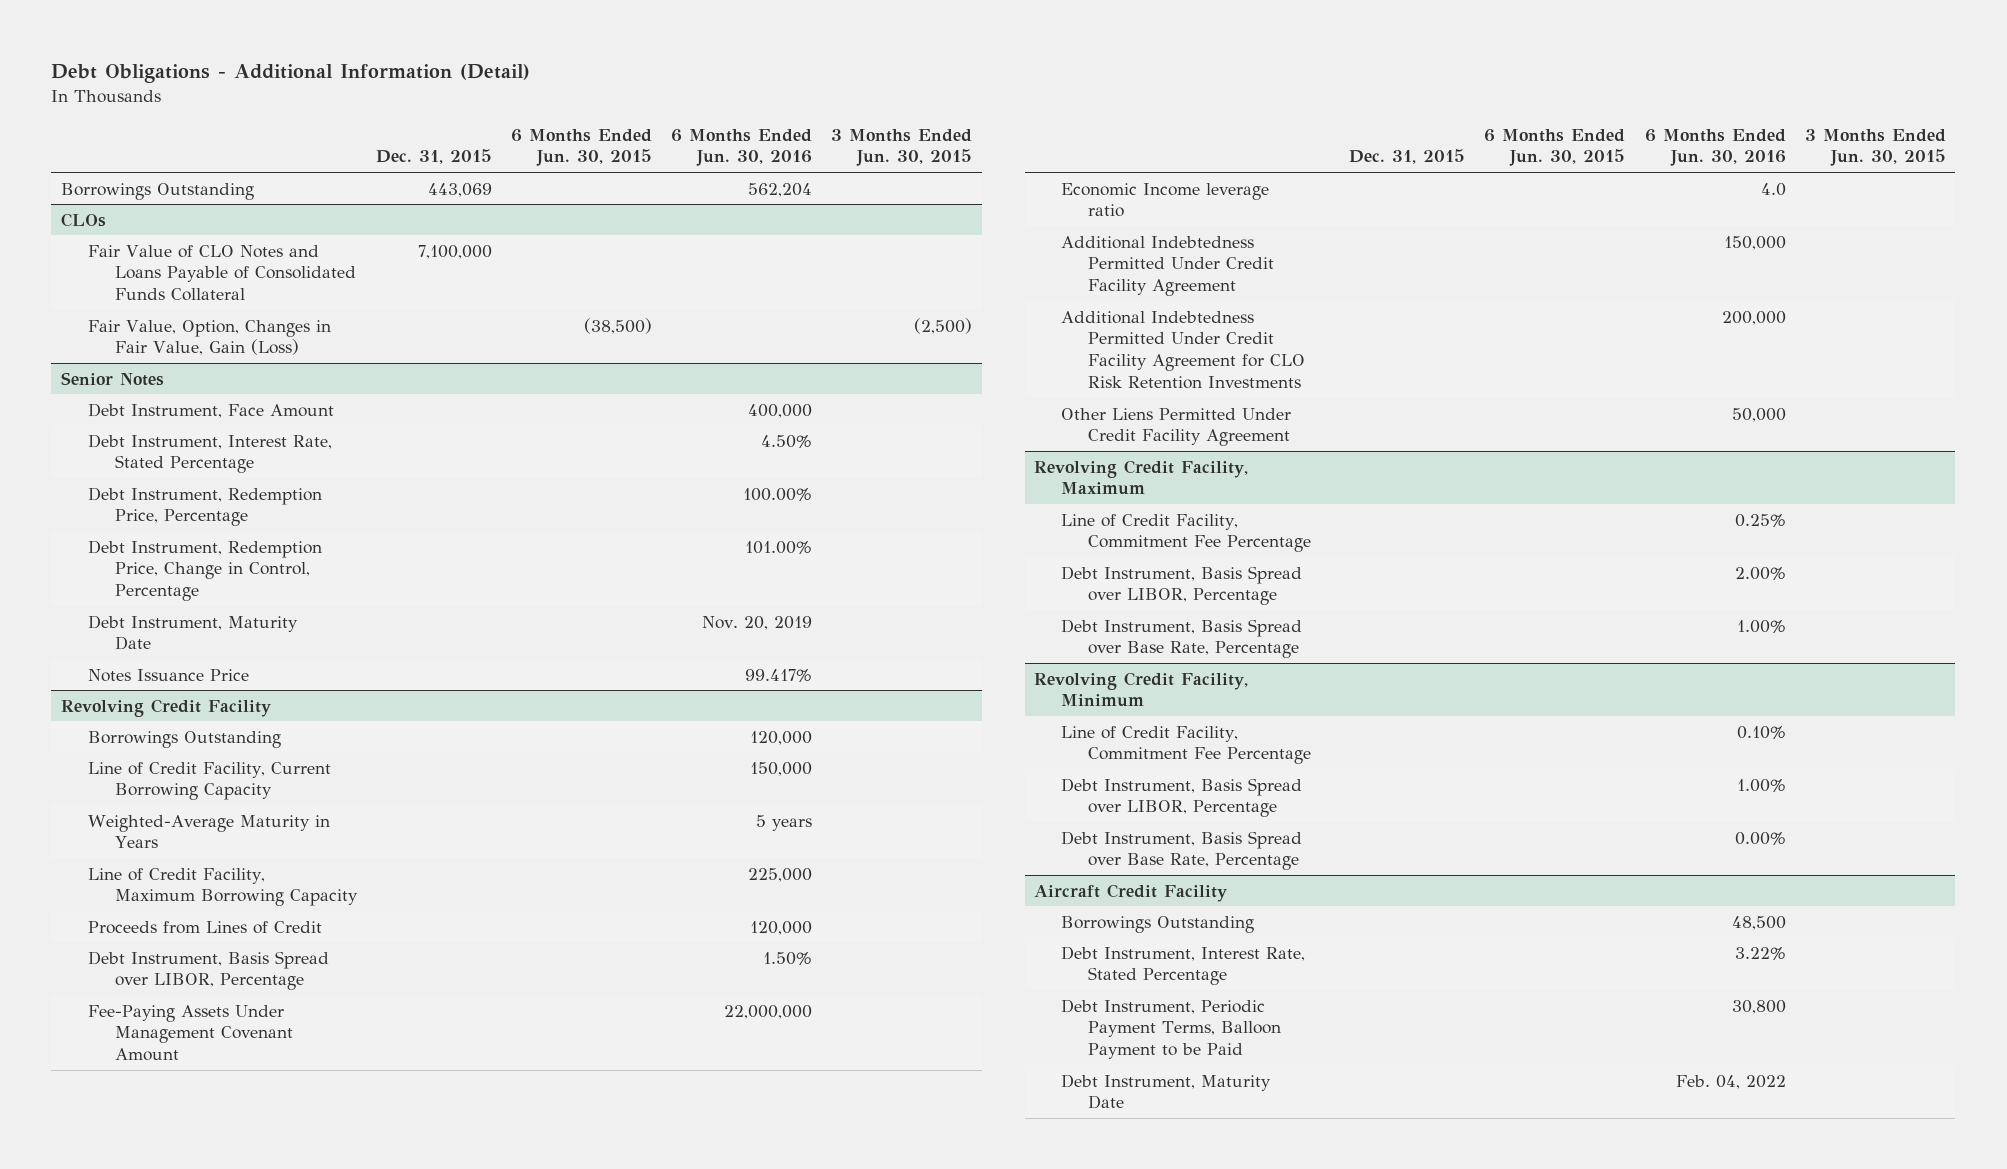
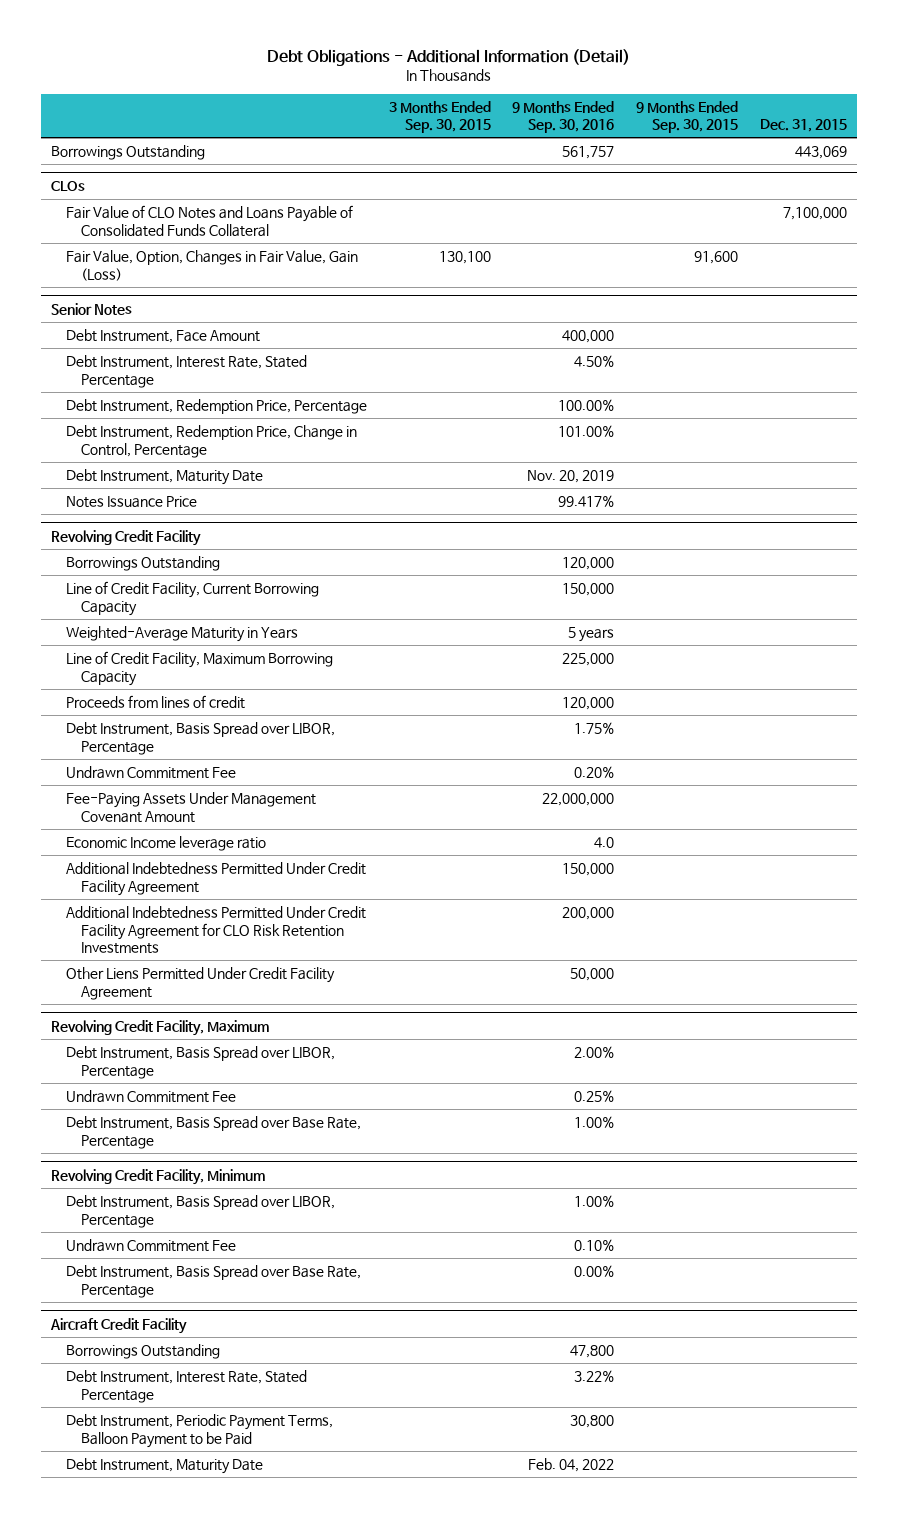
- | Dec. 31, 2015 | 6 Months Ended Jun. 30, 2015 | 6 Months Ended Jun. 30, 2016 | 3 Months Ended Jun. 30, 2015
+ | 3 Months Ended Sep. 30, 2015 | 9 Months Ended Sep. 30, 2016 | 9 Months Ended Sep. 30, 2015 | Dec. 31, 2015
@ Revolving Credit Facility
- Proceeds from Lines of Credit | | | 120,000 |
+ Proceeds from lines of credit | | 120,000 | |
+ Undrawn Commitment Fee | | 0.20% | |
@ Revolving Credit Facility, Maximum
- Line of Credit Facility, Commitment Fee Percentage | | | 0.25% |
+ Undrawn Commitment Fee | | 0.25% | |
@ Revolving Credit Facility, Minimum
- Line of Credit Facility, Commitment Fee Percentage | | | 0.10% |
+ Undrawn Commitment Fee | | 0.10% | |

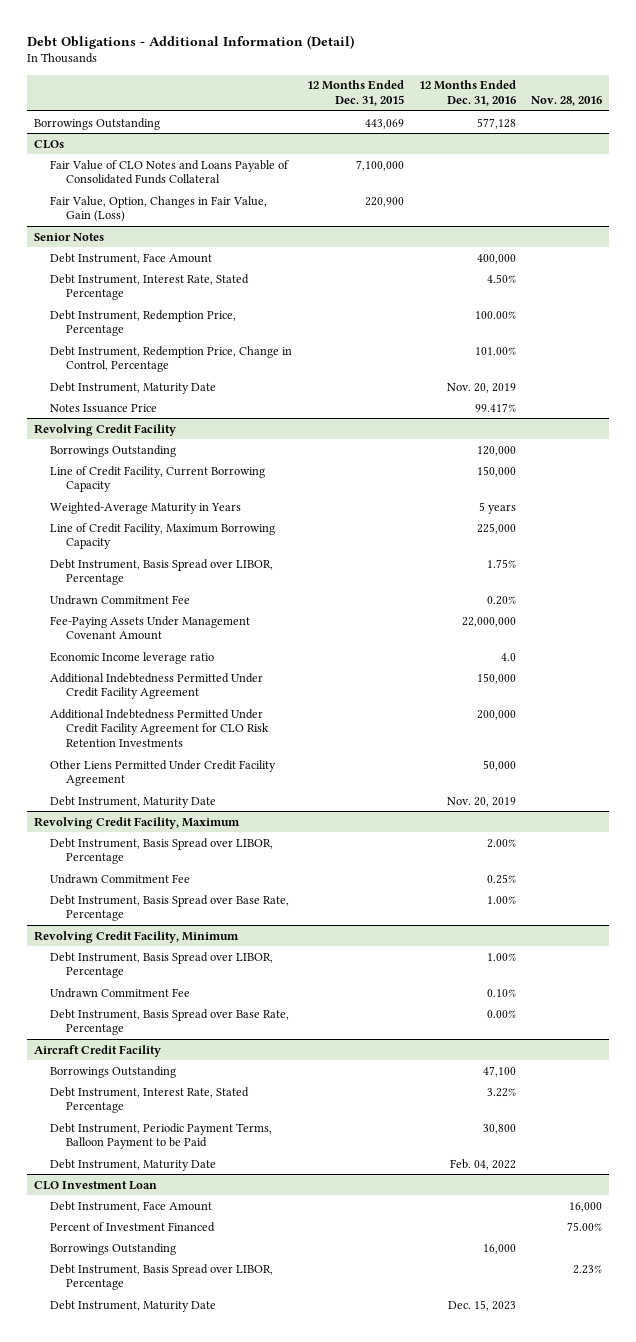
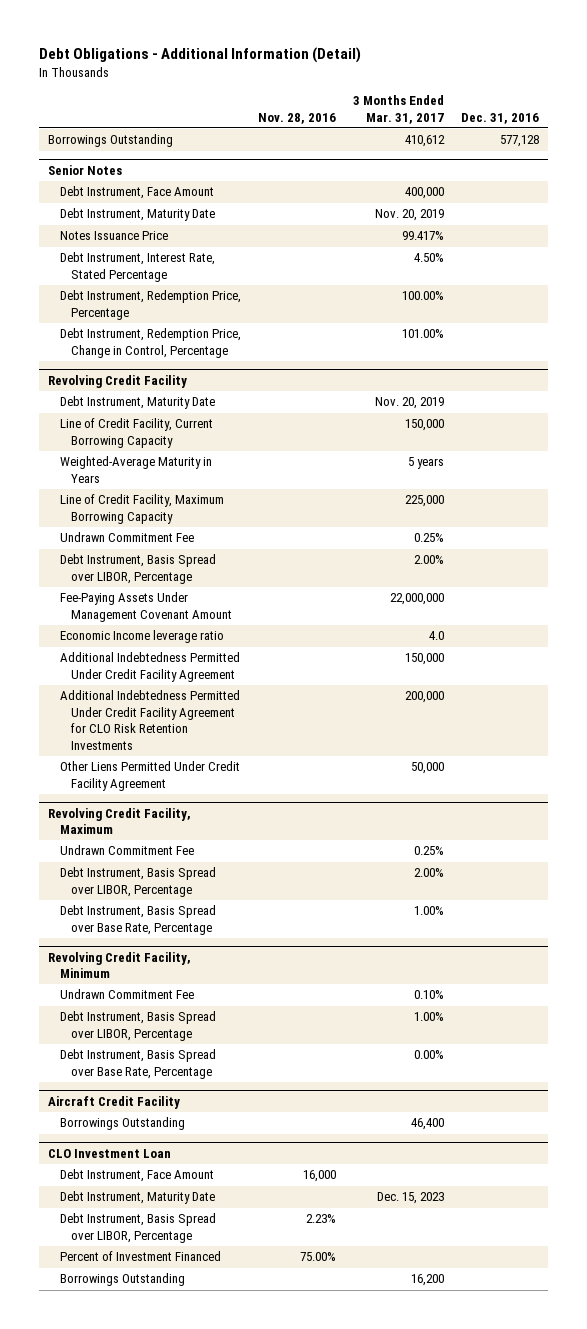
- | 12 Months Ended Dec. 31, 2015 | 12 Months Ended Dec. 31, 2016 | Nov. 28, 2016
+ | Nov. 28, 2016 | 3 Months Ended Mar. 31, 2017 | Dec. 31, 2016
- CLOs
- Fair Value of CLO Notes and Loans Payable of Consolidated Funds Collateral | 7,100,000 | |
- Fair Value, Option, Changes in Fair Value, Gain (Loss) | 220,900 | |
@ Senior Notes
moved up: Debt Instrument, Maturity Date | | Nov. 20, 2019 |
moved up: Notes Issuance Price | | 99.417% |
@ Revolving Credit Facility
- Borrowings Outstanding | | 120,000 |
moved up: Debt Instrument, Maturity Date | | Nov. 20, 2019 |
moved down: Debt Instrument, Basis Spread over LIBOR, Percentage | | 2.00% |
@ Revolving Credit Facility, Maximum
moved down: Debt Instrument, Basis Spread over LIBOR, Percentage | | 2.00% |
@ Revolving Credit Facility, Minimum
moved down: Debt Instrument, Basis Spread over LIBOR, Percentage | | 1.00% |
@ Aircraft Credit Facility
- Debt Instrument, Interest Rate, Stated Percentage | | 3.22% |
- Debt Instrument, Periodic Payment Terms, Balloon Payment to be Paid | | 30,800 |
- Debt Instrument, Maturity Date | | Feb. 04, 2022 |
@ CLO Investment Loan
moved up: Debt Instrument, Maturity Date | | Dec. 15, 2023 |
moved up: Debt Instrument, Basis Spread over LIBOR, Percentage | 2.23% | |

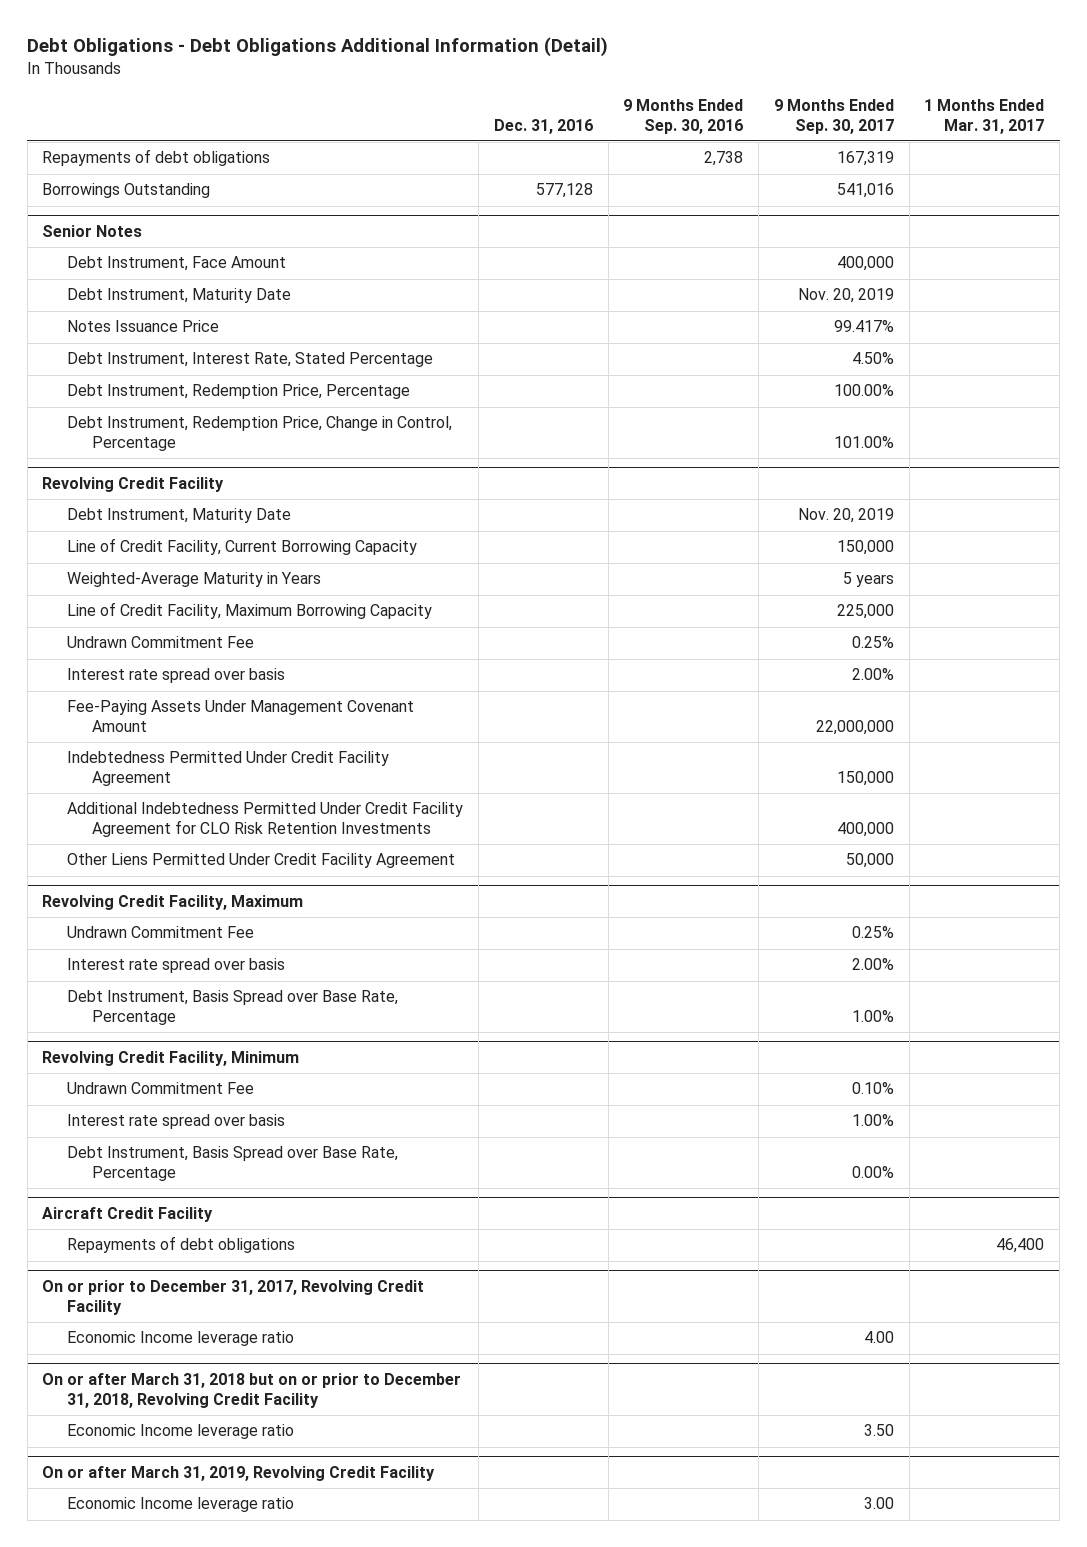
- Debt Obligations - Additional Information (Detail)
+ Debt Obligations - Debt Obligations Additional Information (Detail)
- | Nov. 28, 2016 | 3 Months Ended Mar. 31, 2017 | Dec. 31, 2016
+ | Dec. 31, 2016 | 9 Months Ended Sep. 30, 2016 | 9 Months Ended Sep. 30, 2017 | 1 Months Ended Mar. 31, 2017
+ Repayments of debt obligations | | 2,738 | 167,319 |
@ Revolving Credit Facility
- Debt Instrument, Basis Spread over LIBOR, Percentage | | 2.00% |
+ Interest rate spread over basis | | | 2.00% |
- Economic Income leverage ratio | | 4.0 |
- Additional Indebtedness Permitted Under Credit Facility Agreement | | 150,000 |
+ Indebtedness Permitted Under Credit Facility Agreement | | | 150,000 |
@ Revolving Credit Facility, Maximum
- Debt Instrument, Basis Spread over LIBOR, Percentage | | 2.00% |
+ Interest rate spread over basis | | | 2.00% |
@ Revolving Credit Facility, Minimum
- Debt Instrument, Basis Spread over LIBOR, Percentage | | 1.00% |
+ Interest rate spread over basis | | | 1.00% |
@ Aircraft Credit Facility
- Borrowings Outstanding | | 46,400 |
- CLO Investment Loan
- Debt Instrument, Face Amount | 16,000 | |
- Debt Instrument, Maturity Date | | Dec. 15, 2023 |
- Debt Instrument, Basis Spread over LIBOR, Percentage | 2.23% | |
- Percent of Investment Financed | 75.00% | |
- Borrowings Outstanding | | 16,200 |
@ Aircraft Credit Facility
+ Repayments of debt obligations | | | | 46,400
+ On or prior to December 31, 2017, Revolving Credit Facility
+ Economic Income leverage ratio | | | 4.00 |
+ On or after March 31, 2018 but on or prior to December 31, 2018, Revolving Credit Facility
+ Economic Income leverage ratio | | | 3.50 |
+ On or after March 31, 2019, Revolving Credit Facility
+ Economic Income leverage ratio | | | 3.00 |

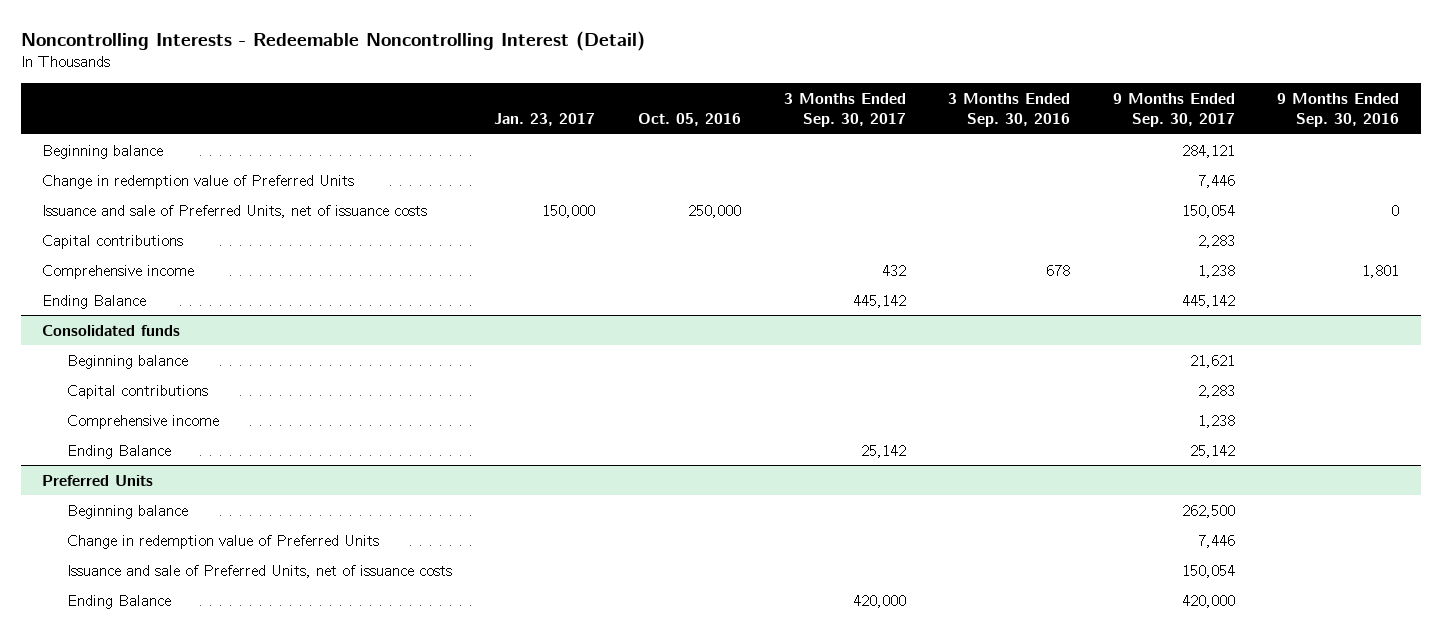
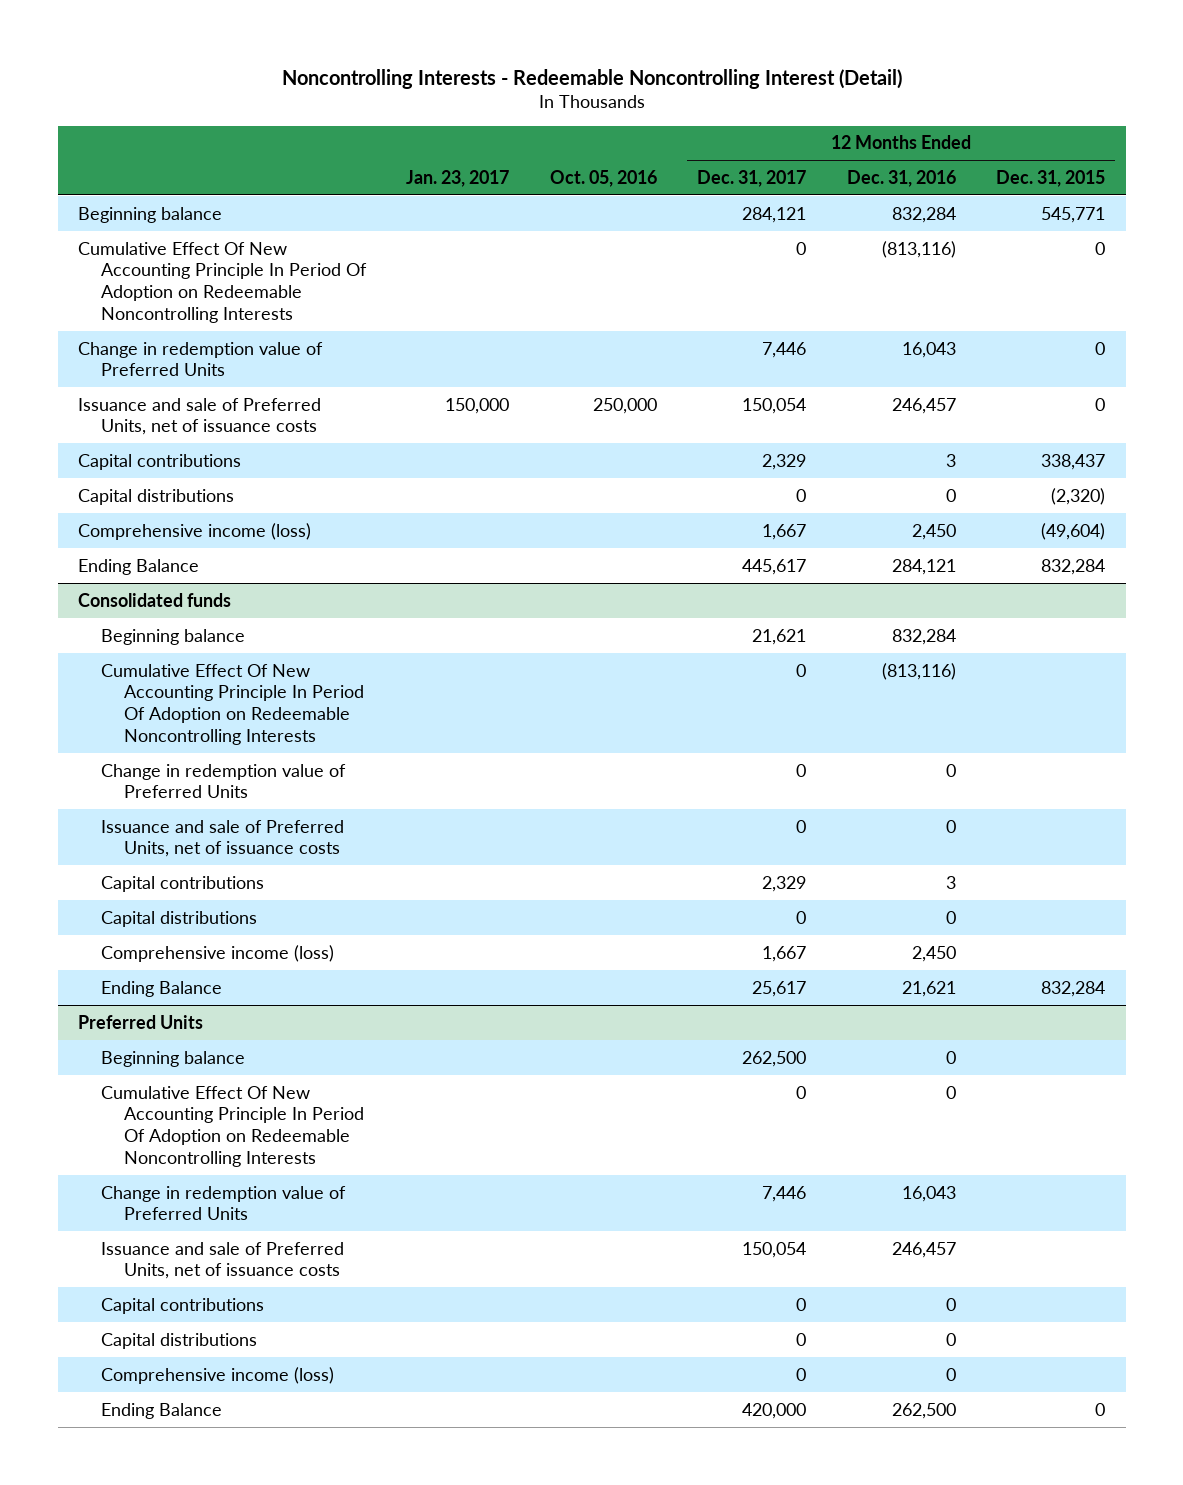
- | Jan. 23, 2017 | Oct. 05, 2016 | 3 Months Ended Sep. 30, 2017 | 3 Months Ended Sep. 30, 2016 | 9 Months Ended Sep. 30, 2017 | 9 Months Ended Sep. 30, 2016
+ | Jan. 23, 2017 | Oct. 05, 2016 | 12 Months Ended Dec. 31, 2017 | 12 Months Ended Dec. 31, 2016 | 12 Months Ended Dec. 31, 2015
+ Cumulative Effect Of New Accounting Principle In Period Of Adoption on Redeemable Noncontrolling Interests | | | 0 | (813,116) | 0
- Comprehensive income | | | 432 | 678 | 1,238 | 1,801
+ Capital distributions | | | 0 | 0 | (2,320)
+ Comprehensive income (loss) | | | 1,667 | 2,450 | (49,604)
@ Consolidated funds
+ Cumulative Effect Of New Accounting Principle In Period Of Adoption on Redeemable Noncontrolling Interests | | | 0 | (813,116) |
+ Change in redemption value of Preferred Units | | | 0 | 0 |
+ Issuance and sale of Preferred Units, net of issuance costs | | | 0 | 0 |
- Comprehensive income | | | | | 1,238 |
+ Capital distributions | | | 0 | 0 |
+ Comprehensive income (loss) | | | 1,667 | 2,450 |
@ Preferred Units
+ Cumulative Effect Of New Accounting Principle In Period Of Adoption on Redeemable Noncontrolling Interests | | | 0 | 0 |
+ Capital contributions | | | 0 | 0 |
+ Capital distributions | | | 0 | 0 |
+ Comprehensive income (loss) | | | 0 | 0 |

